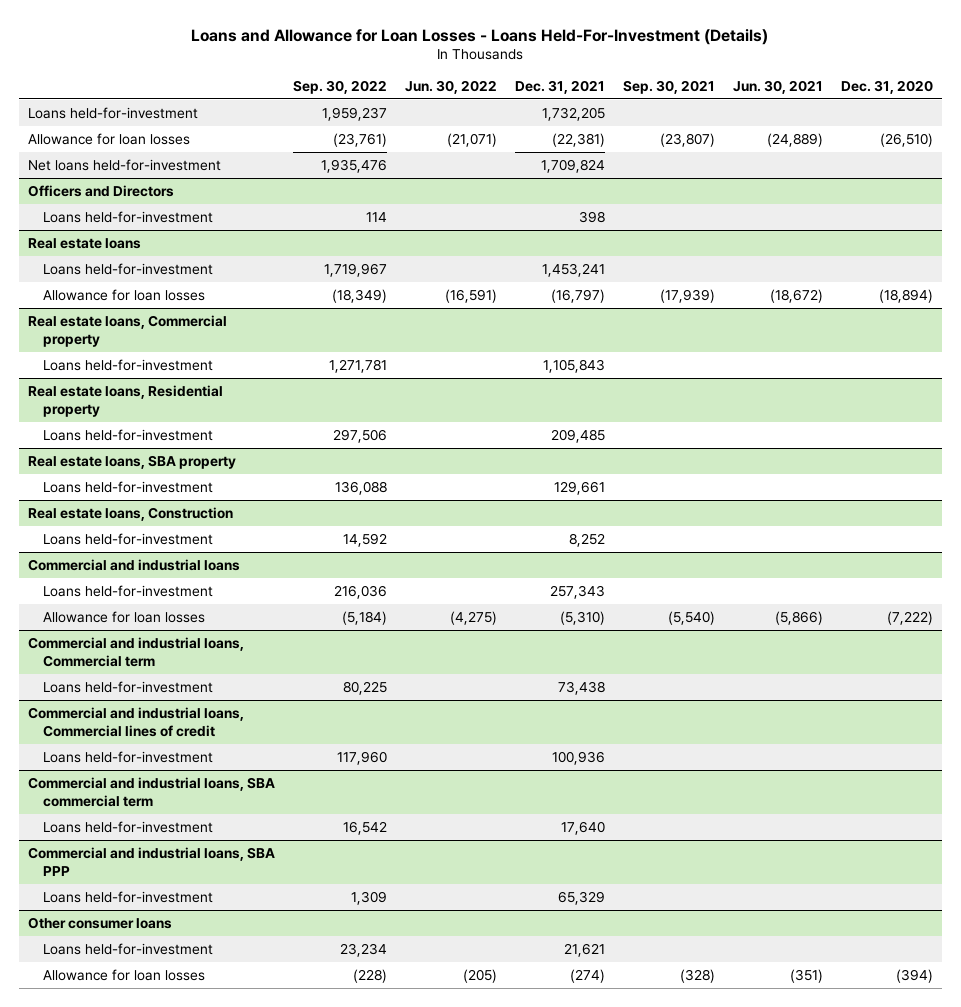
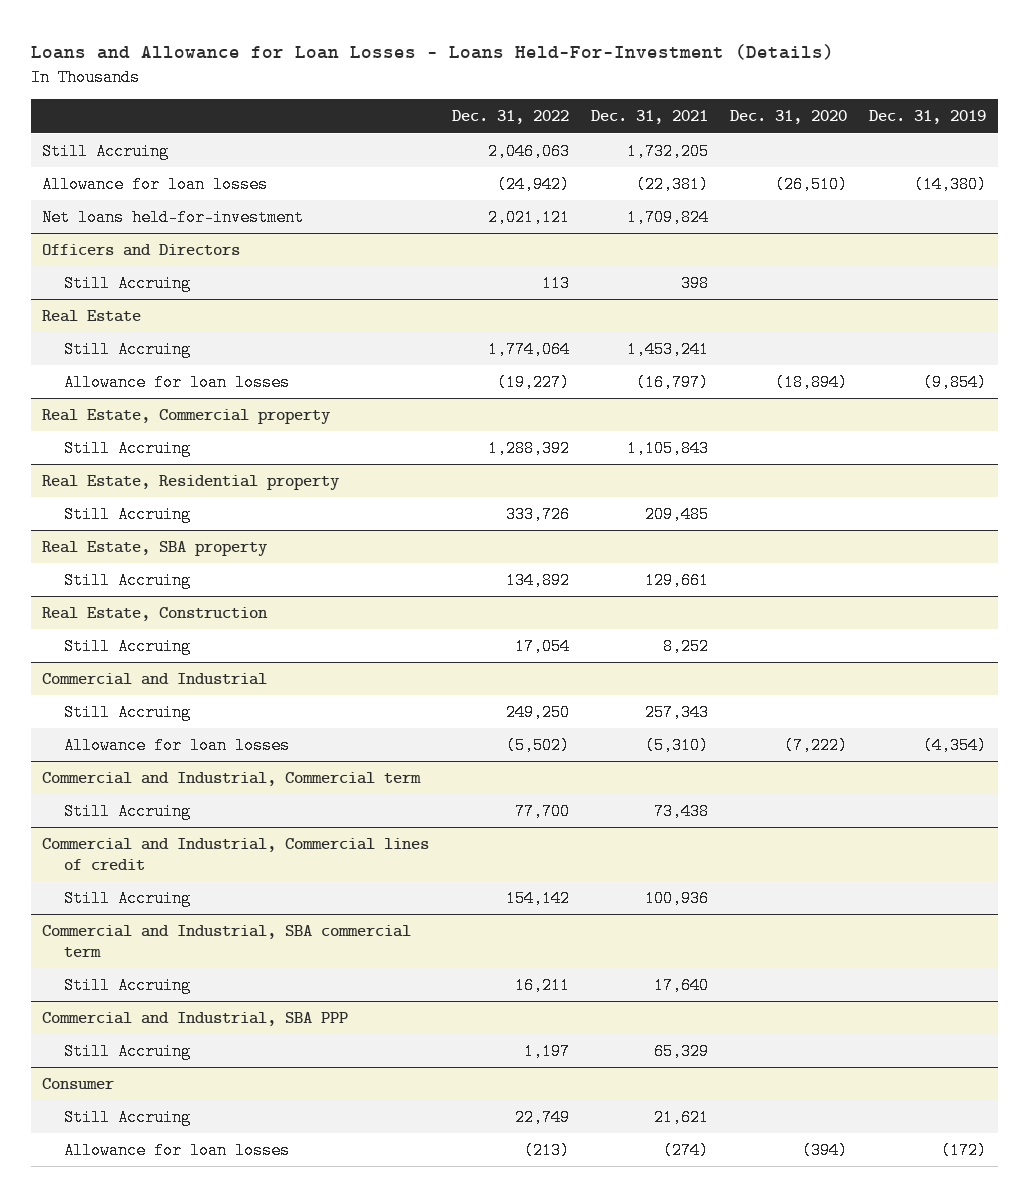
- | Sep. 30, 2022 | Jun. 30, 2022 | Dec. 31, 2021 | Sep. 30, 2021 | Jun. 30, 2021 | Dec. 31, 2020
+ | Dec. 31, 2022 | Dec. 31, 2021 | Dec. 31, 2020 | Dec. 31, 2019
- Loans held-for-investment | 1,959,237 | | 1,732,205 | | |
+ Still Accruing | 2,046,063 | 1,732,205 | |
@ Officers and Directors
- Loans held-for-investment | 114 | | 398 | | |
- Real estate loans
- Loans held-for-investment | 1,719,967 | | 1,453,241 | | |
@ Officers and Directors
+ Still Accruing | 113 | 398 | |
+ Real Estate
+ Still Accruing | 1,774,064 | 1,453,241 | |
- Real estate loans, Commercial property
- Loans held-for-investment | 1,271,781 | | 1,105,843 | | |
- Real estate loans, Residential property
- Loans held-for-investment | 297,506 | | 209,485 | | |
- Real estate loans, SBA property
- Loans held-for-investment | 136,088 | | 129,661 | | |
- Real estate loans, Construction
- Loans held-for-investment | 14,592 | | 8,252 | | |
- Commercial and industrial loans
- Loans held-for-investment | 216,036 | | 257,343 | | |
+ Real Estate, Commercial property
+ Still Accruing | 1,288,392 | 1,105,843 | |
+ Real Estate, Residential property
+ Still Accruing | 333,726 | 209,485 | |
+ Real Estate, SBA property
+ Still Accruing | 134,892 | 129,661 | |
+ Real Estate, Construction
+ Still Accruing | 17,054 | 8,252 | |
+ Commercial and Industrial
+ Still Accruing | 249,250 | 257,343 | |
- Commercial and industrial loans, Commercial term
- Loans held-for-investment | 80,225 | | 73,438 | | |
- Commercial and industrial loans, Commercial lines of credit
- Loans held-for-investment | 117,960 | | 100,936 | | |
- Commercial and industrial loans, SBA commercial term
- Loans held-for-investment | 16,542 | | 17,640 | | |
- Commercial and industrial loans, SBA PPP
- Loans held-for-investment | 1,309 | | 65,329 | | |
- Other consumer loans
- Loans held-for-investment | 23,234 | | 21,621 | | |
+ Commercial and Industrial, Commercial term
+ Still Accruing | 77,700 | 73,438 | |
+ Commercial and Industrial, Commercial lines of credit
+ Still Accruing | 154,142 | 100,936 | |
+ Commercial and Industrial, SBA commercial term
+ Still Accruing | 16,211 | 17,640 | |
+ Commercial and Industrial, SBA PPP
+ Still Accruing | 1,197 | 65,329 | |
+ Consumer
+ Still Accruing | 22,749 | 21,621 | |

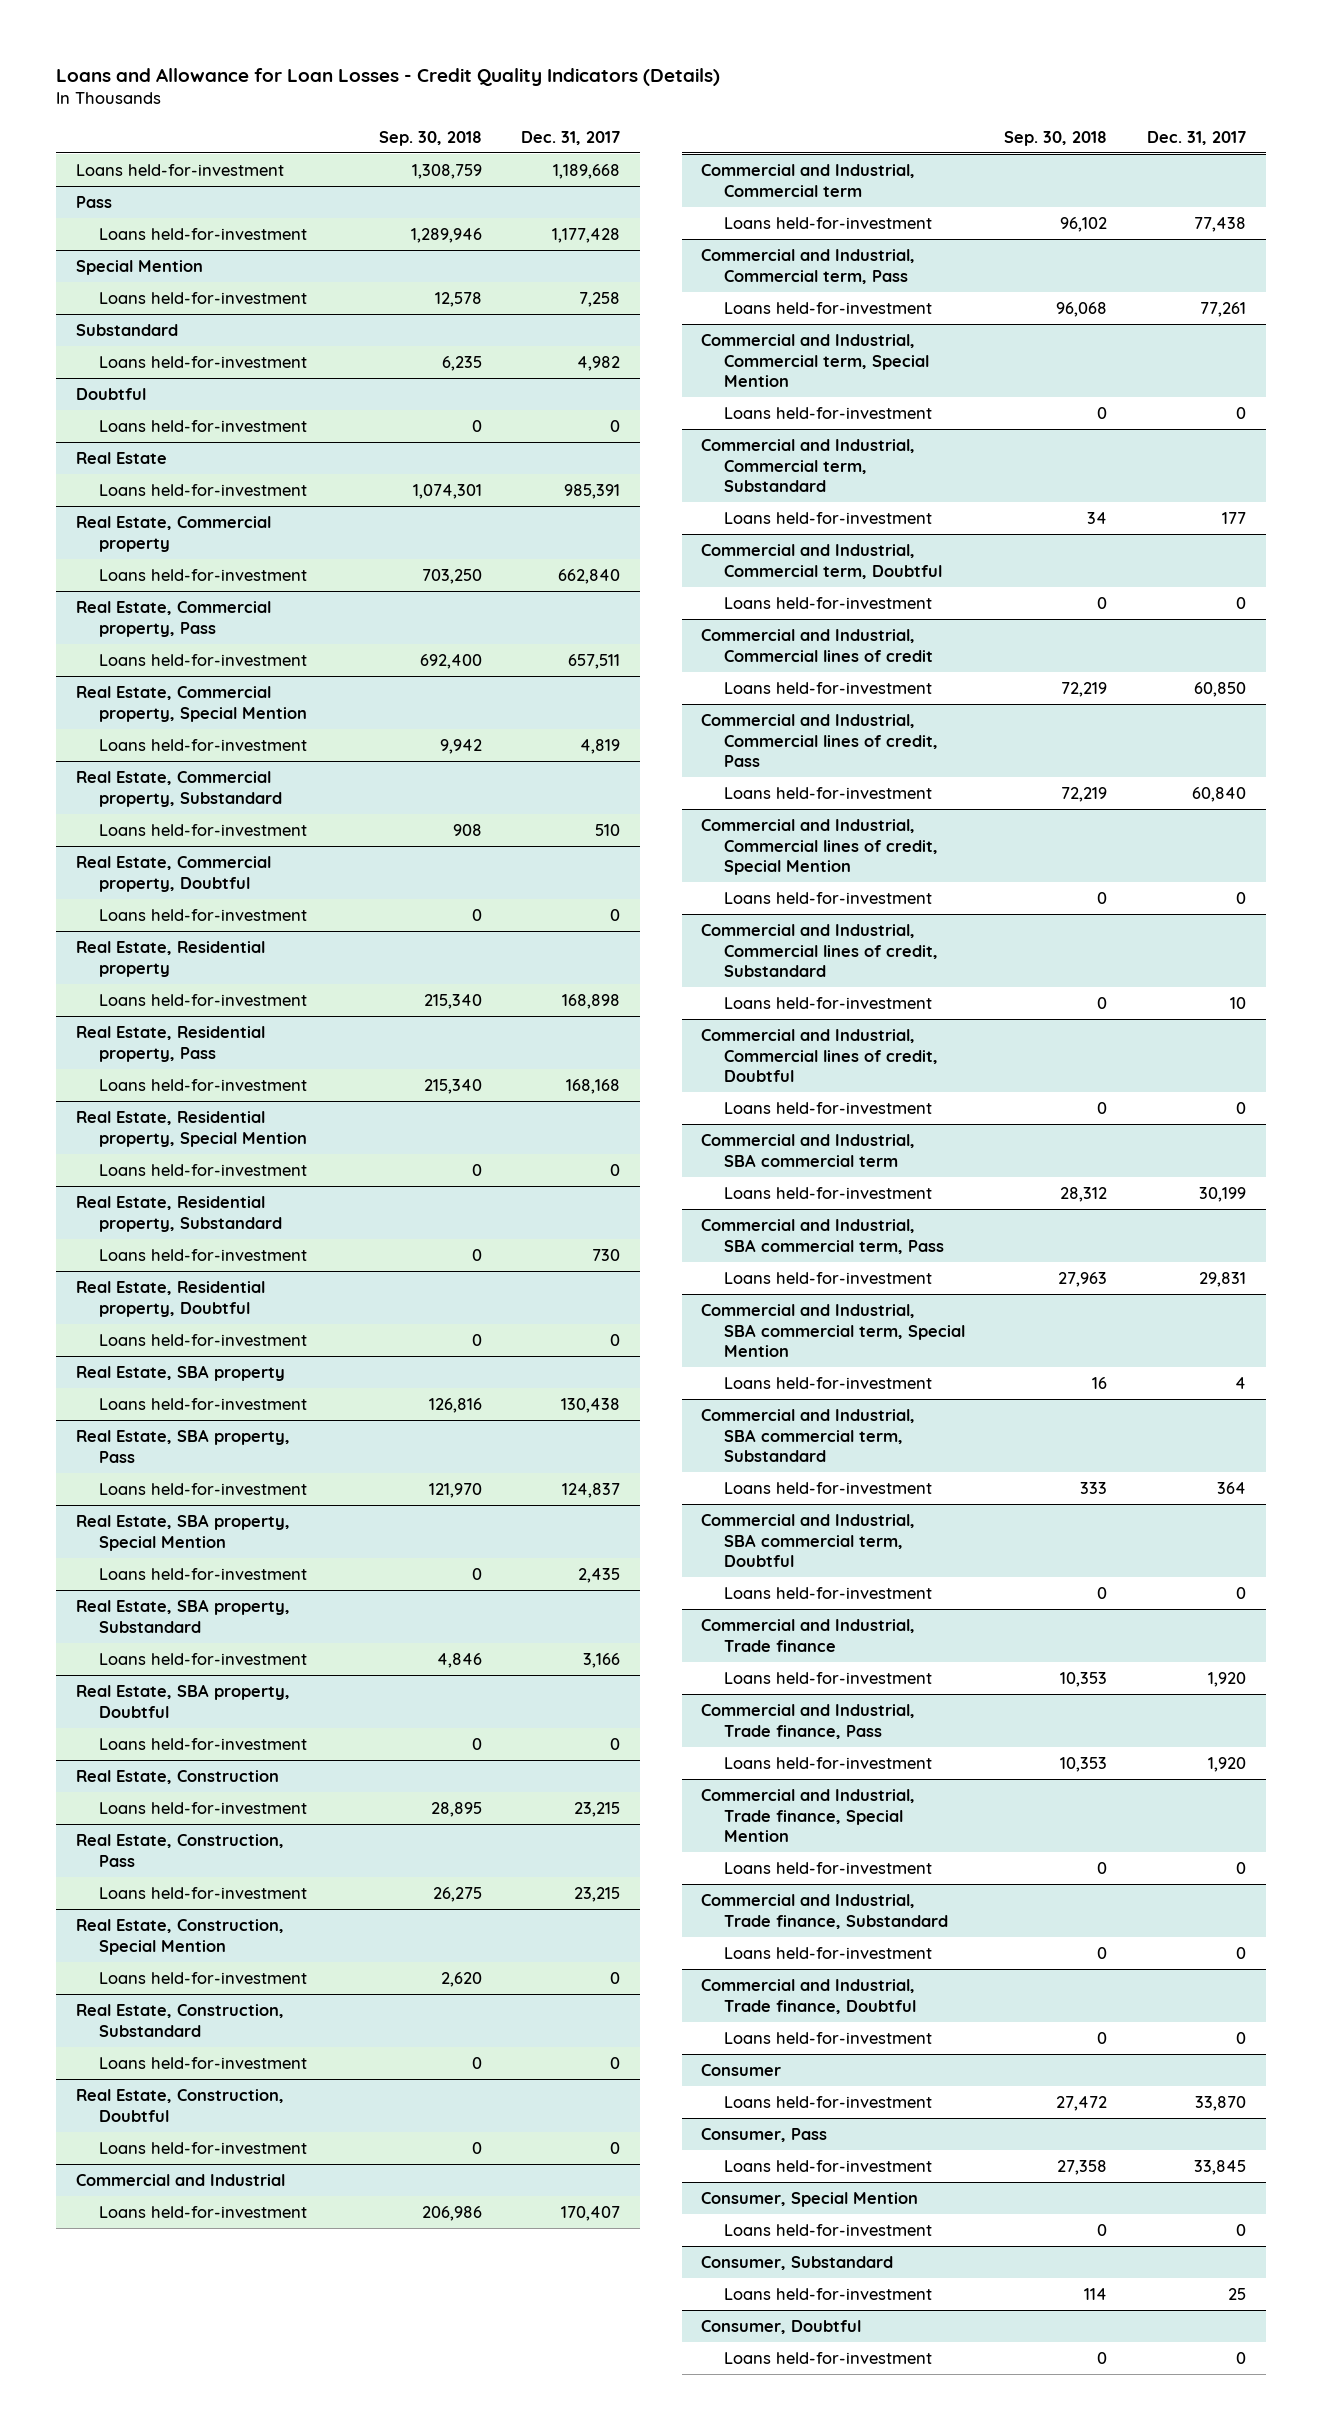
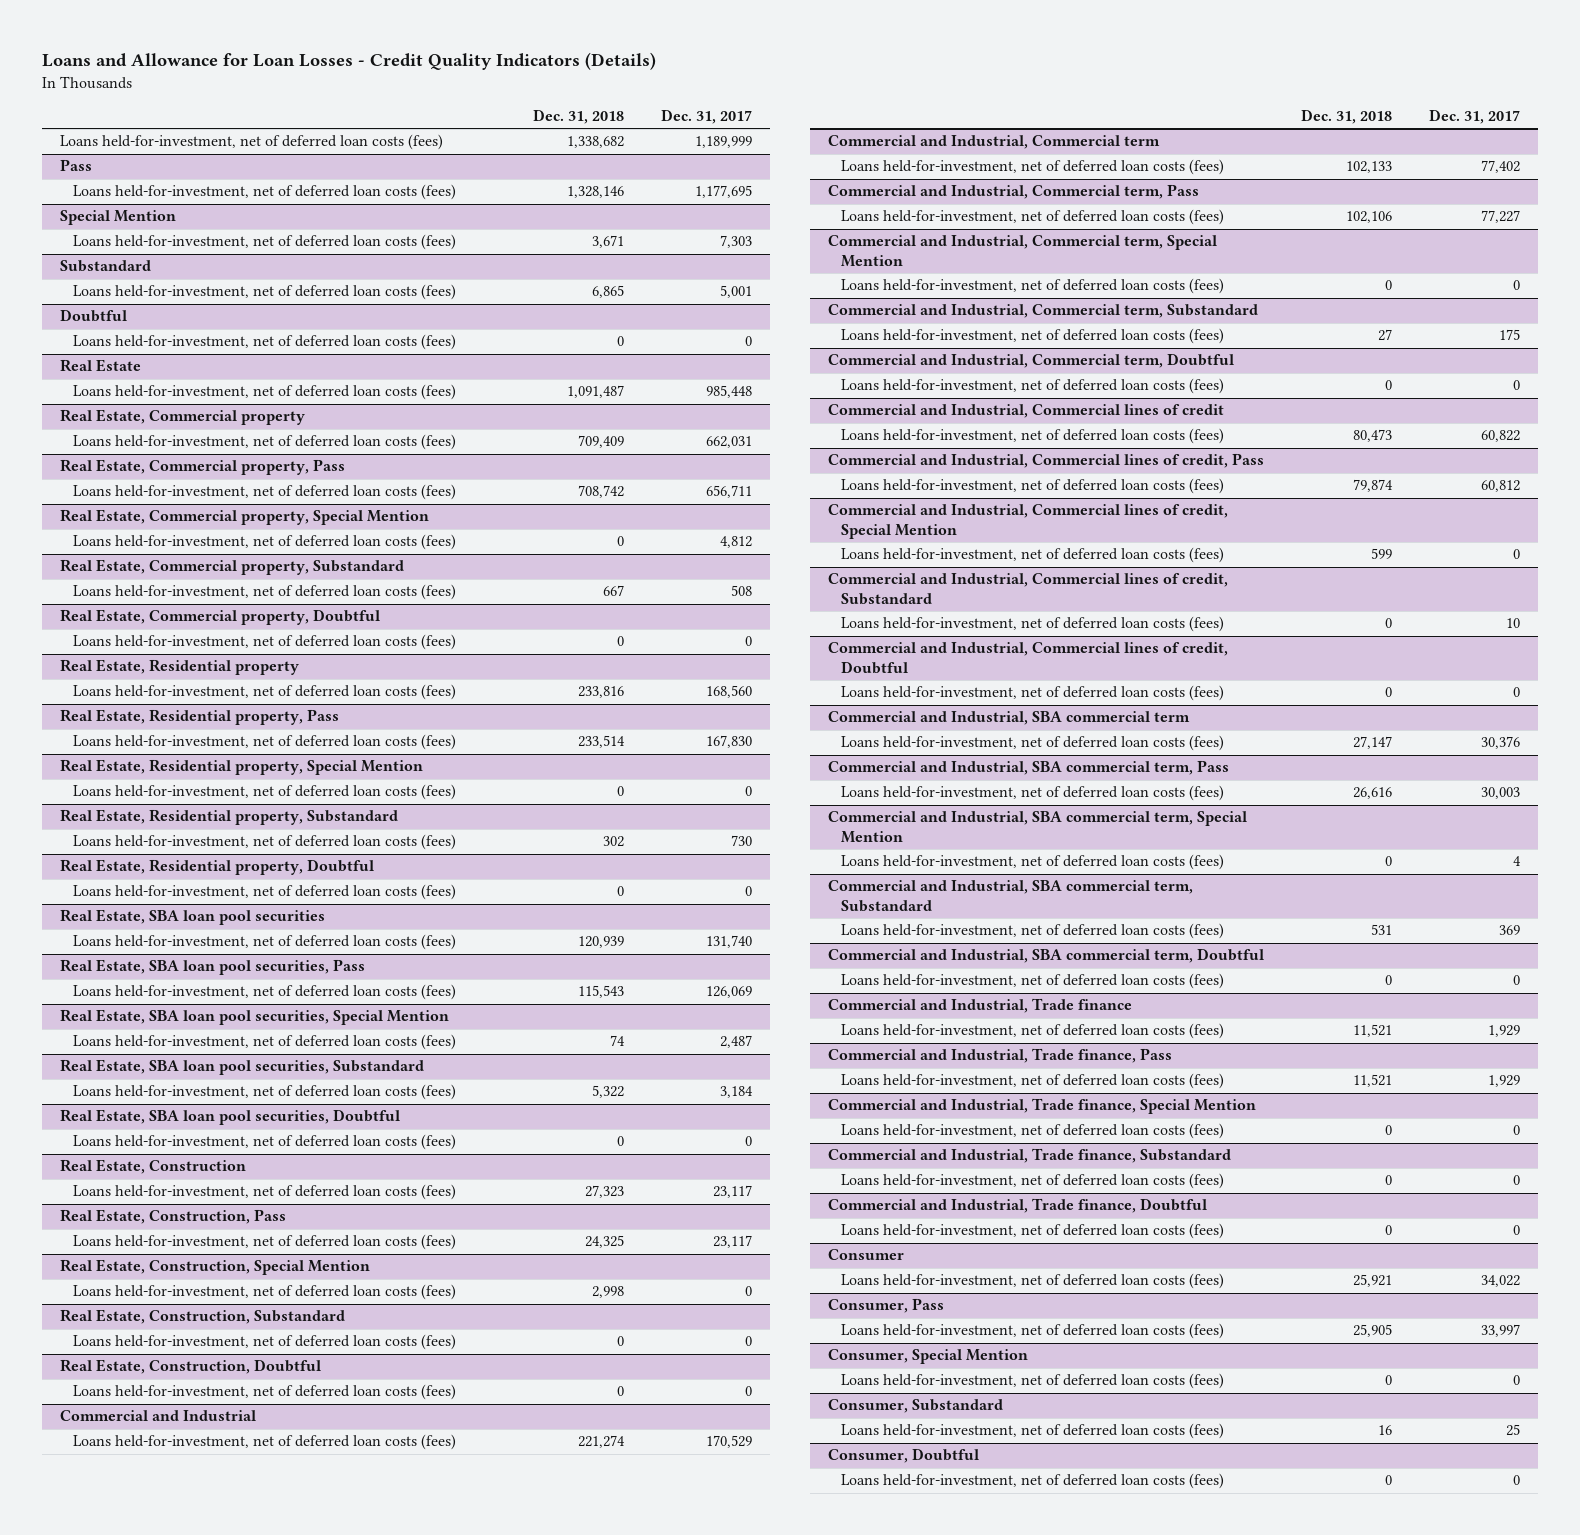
- | Sep. 30, 2018 | Dec. 31, 2017
+ | Dec. 31, 2018 | Dec. 31, 2017
- Loans held-for-investment | 1,308,759 | 1,189,668
+ Loans held-for-investment, net of deferred loan costs (fees) | 1,338,682 | 1,189,999
@ Pass
- Loans held-for-investment | 1,289,946 | 1,177,428
+ Loans held-for-investment, net of deferred loan costs (fees) | 1,328,146 | 1,177,695
@ Special Mention
- Loans held-for-investment | 12,578 | 7,258
+ Loans held-for-investment, net of deferred loan costs (fees) | 3,671 | 7,303
@ Substandard
- Loans held-for-investment | 6,235 | 4,982
+ Loans held-for-investment, net of deferred loan costs (fees) | 6,865 | 5,001
@ Doubtful
- Loans held-for-investment | 0 | 0
+ Loans held-for-investment, net of deferred loan costs (fees) | 0 | 0
@ Real Estate
- Loans held-for-investment | 1,074,301 | 985,391
+ Loans held-for-investment, net of deferred loan costs (fees) | 1,091,487 | 985,448
@ Real Estate, Commercial property
- Loans held-for-investment | 703,250 | 662,840
+ Loans held-for-investment, net of deferred loan costs (fees) | 709,409 | 662,031
@ Real Estate, Commercial property, Pass
- Loans held-for-investment | 692,400 | 657,511
+ Loans held-for-investment, net of deferred loan costs (fees) | 708,742 | 656,711
@ Real Estate, Commercial property, Special Mention
- Loans held-for-investment | 9,942 | 4,819
+ Loans held-for-investment, net of deferred loan costs (fees) | 0 | 4,812
@ Real Estate, Commercial property, Substandard
- Loans held-for-investment | 908 | 510
+ Loans held-for-investment, net of deferred loan costs (fees) | 667 | 508
@ Real Estate, Commercial property, Doubtful
- Loans held-for-investment | 0 | 0
+ Loans held-for-investment, net of deferred loan costs (fees) | 0 | 0
@ Real Estate, Residential property
- Loans held-for-investment | 215,340 | 168,898
+ Loans held-for-investment, net of deferred loan costs (fees) | 233,816 | 168,560
@ Real Estate, Residential property, Pass
- Loans held-for-investment | 215,340 | 168,168
+ Loans held-for-investment, net of deferred loan costs (fees) | 233,514 | 167,830
@ Real Estate, Residential property, Special Mention
- Loans held-for-investment | 0 | 0
+ Loans held-for-investment, net of deferred loan costs (fees) | 0 | 0
@ Real Estate, Residential property, Substandard
- Loans held-for-investment | 0 | 730
+ Loans held-for-investment, net of deferred loan costs (fees) | 302 | 730
@ Real Estate, Residential property, Doubtful
- Loans held-for-investment | 0 | 0
- Real Estate, SBA property
- Loans held-for-investment | 126,816 | 130,438
- Real Estate, SBA property, Pass
- Loans held-for-investment | 121,970 | 124,837
- Real Estate, SBA property, Special Mention
- Loans held-for-investment | 0 | 2,435
- Real Estate, SBA property, Substandard
- Loans held-for-investment | 4,846 | 3,166
- Real Estate, SBA property, Doubtful
- Loans held-for-investment | 0 | 0
@ Real Estate, Residential property, Doubtful
+ Loans held-for-investment, net of deferred loan costs (fees) | 0 | 0
+ Real Estate, SBA loan pool securities
+ Loans held-for-investment, net of deferred loan costs (fees) | 120,939 | 131,740
+ Real Estate, SBA loan pool securities, Pass
+ Loans held-for-investment, net of deferred loan costs (fees) | 115,543 | 126,069
+ Real Estate, SBA loan pool securities, Special Mention
+ Loans held-for-investment, net of deferred loan costs (fees) | 74 | 2,487
+ Real Estate, SBA loan pool securities, Substandard
+ Loans held-for-investment, net of deferred loan costs (fees) | 5,322 | 3,184
+ Real Estate, SBA loan pool securities, Doubtful
+ Loans held-for-investment, net of deferred loan costs (fees) | 0 | 0
@ Real Estate, Construction
- Loans held-for-investment | 28,895 | 23,215
+ Loans held-for-investment, net of deferred loan costs (fees) | 27,323 | 23,117
@ Real Estate, Construction, Pass
- Loans held-for-investment | 26,275 | 23,215
+ Loans held-for-investment, net of deferred loan costs (fees) | 24,325 | 23,117
@ Real Estate, Construction, Special Mention
- Loans held-for-investment | 2,620 | 0
+ Loans held-for-investment, net of deferred loan costs (fees) | 2,998 | 0
@ Real Estate, Construction, Substandard
- Loans held-for-investment | 0 | 0
+ Loans held-for-investment, net of deferred loan costs (fees) | 0 | 0
@ Real Estate, Construction, Doubtful
- Loans held-for-investment | 0 | 0
+ Loans held-for-investment, net of deferred loan costs (fees) | 0 | 0
@ Commercial and Industrial
- Loans held-for-investment | 206,986 | 170,407
+ Loans held-for-investment, net of deferred loan costs (fees) | 221,274 | 170,529
@ Commercial and Industrial, Commercial term
- Loans held-for-investment | 96,102 | 77,438
+ Loans held-for-investment, net of deferred loan costs (fees) | 102,133 | 77,402
@ Commercial and Industrial, Commercial term, Pass
- Loans held-for-investment | 96,068 | 77,261
+ Loans held-for-investment, net of deferred loan costs (fees) | 102,106 | 77,227
@ Commercial and Industrial, Commercial term, Special Mention
- Loans held-for-investment | 0 | 0
+ Loans held-for-investment, net of deferred loan costs (fees) | 0 | 0
@ Commercial and Industrial, Commercial term, Substandard
- Loans held-for-investment | 34 | 177
+ Loans held-for-investment, net of deferred loan costs (fees) | 27 | 175
@ Commercial and Industrial, Commercial term, Doubtful
- Loans held-for-investment | 0 | 0
+ Loans held-for-investment, net of deferred loan costs (fees) | 0 | 0
@ Commercial and Industrial, Commercial lines of credit
- Loans held-for-investment | 72,219 | 60,850
+ Loans held-for-investment, net of deferred loan costs (fees) | 80,473 | 60,822
@ Commercial and Industrial, Commercial lines of credit, Pass
- Loans held-for-investment | 72,219 | 60,840
+ Loans held-for-investment, net of deferred loan costs (fees) | 79,874 | 60,812
@ Commercial and Industrial, Commercial lines of credit, Special Mention
- Loans held-for-investment | 0 | 0
+ Loans held-for-investment, net of deferred loan costs (fees) | 599 | 0
@ Commercial and Industrial, Commercial lines of credit, Substandard
- Loans held-for-investment | 0 | 10
+ Loans held-for-investment, net of deferred loan costs (fees) | 0 | 10
@ Commercial and Industrial, Commercial lines of credit, Doubtful
- Loans held-for-investment | 0 | 0
+ Loans held-for-investment, net of deferred loan costs (fees) | 0 | 0
@ Commercial and Industrial, SBA commercial term
- Loans held-for-investment | 28,312 | 30,199
+ Loans held-for-investment, net of deferred loan costs (fees) | 27,147 | 30,376
@ Commercial and Industrial, SBA commercial term, Pass
- Loans held-for-investment | 27,963 | 29,831
+ Loans held-for-investment, net of deferred loan costs (fees) | 26,616 | 30,003
@ Commercial and Industrial, SBA commercial term, Special Mention
- Loans held-for-investment | 16 | 4
+ Loans held-for-investment, net of deferred loan costs (fees) | 0 | 4
@ Commercial and Industrial, SBA commercial term, Substandard
- Loans held-for-investment | 333 | 364
+ Loans held-for-investment, net of deferred loan costs (fees) | 531 | 369
@ Commercial and Industrial, SBA commercial term, Doubtful
- Loans held-for-investment | 0 | 0
+ Loans held-for-investment, net of deferred loan costs (fees) | 0 | 0
@ Commercial and Industrial, Trade finance
- Loans held-for-investment | 10,353 | 1,920
+ Loans held-for-investment, net of deferred loan costs (fees) | 11,521 | 1,929
@ Commercial and Industrial, Trade finance, Pass
- Loans held-for-investment | 10,353 | 1,920
+ Loans held-for-investment, net of deferred loan costs (fees) | 11,521 | 1,929
@ Commercial and Industrial, Trade finance, Special Mention
- Loans held-for-investment | 0 | 0
+ Loans held-for-investment, net of deferred loan costs (fees) | 0 | 0
@ Commercial and Industrial, Trade finance, Substandard
- Loans held-for-investment | 0 | 0
+ Loans held-for-investment, net of deferred loan costs (fees) | 0 | 0
@ Commercial and Industrial, Trade finance, Doubtful
- Loans held-for-investment | 0 | 0
+ Loans held-for-investment, net of deferred loan costs (fees) | 0 | 0
@ Consumer
- Loans held-for-investment | 27,472 | 33,870
+ Loans held-for-investment, net of deferred loan costs (fees) | 25,921 | 34,022
@ Consumer, Pass
- Loans held-for-investment | 27,358 | 33,845
+ Loans held-for-investment, net of deferred loan costs (fees) | 25,905 | 33,997
@ Consumer, Special Mention
- Loans held-for-investment | 0 | 0
+ Loans held-for-investment, net of deferred loan costs (fees) | 0 | 0
@ Consumer, Substandard
- Loans held-for-investment | 114 | 25
+ Loans held-for-investment, net of deferred loan costs (fees) | 16 | 25
@ Consumer, Doubtful
- Loans held-for-investment | 0 | 0
+ Loans held-for-investment, net of deferred loan costs (fees) | 0 | 0

